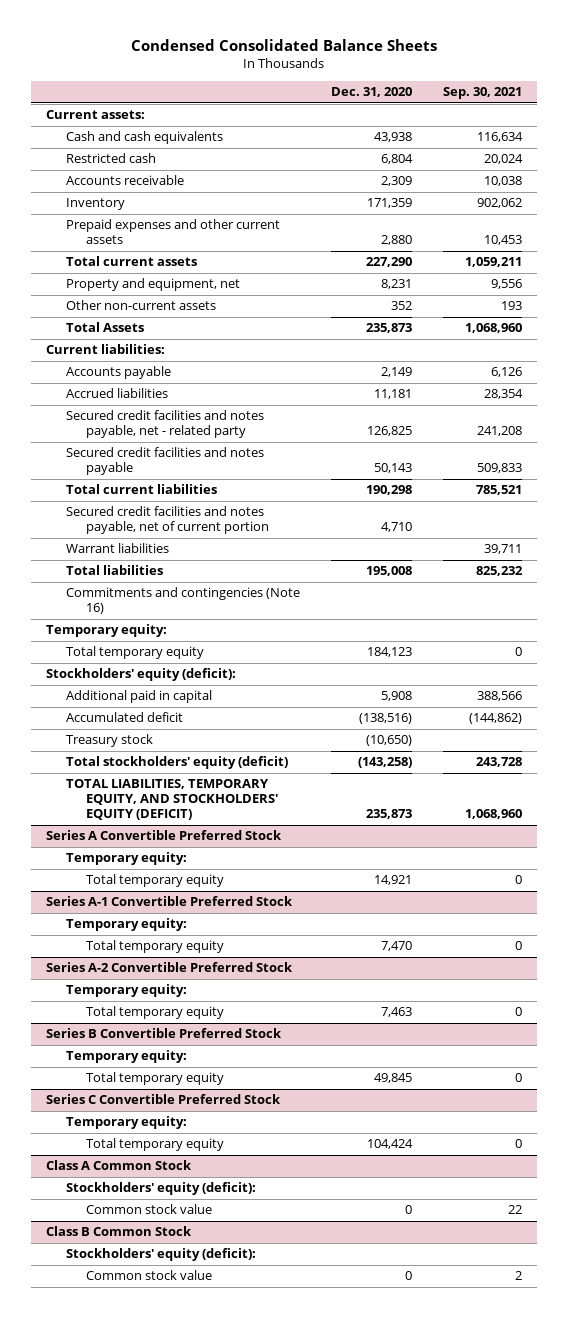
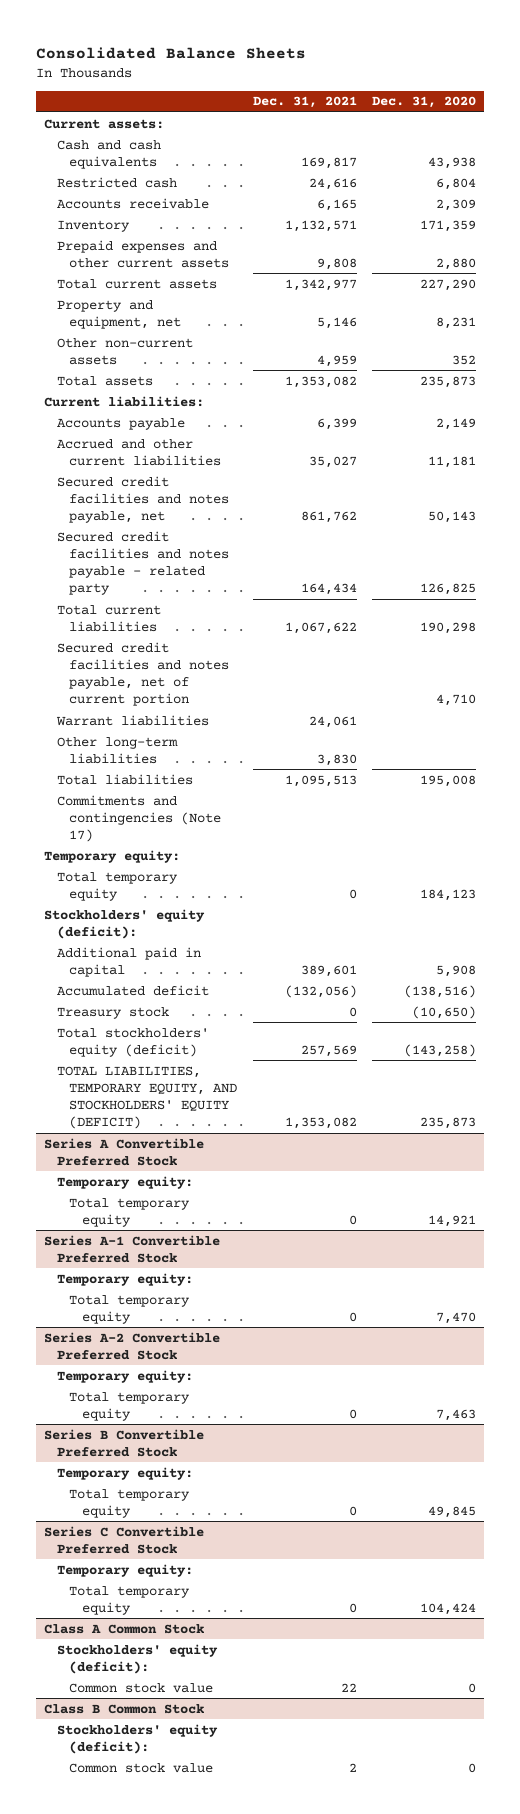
- Condensed Consolidated Balance Sheets
+ Consolidated Balance Sheets
- | Dec. 31, 2020 | Sep. 30, 2021
+ | Dec. 31, 2021 | Dec. 31, 2020
- Total Assets | 235,873 | 1,068,960
+ Total assets | 1,353,082 | 235,873
- Accrued liabilities | 11,181 | 28,354
- Secured credit facilities and notes payable, net - related party | 126,825 | 241,208
- Secured credit facilities and notes payable | 50,143 | 509,833
+ Accrued and other current liabilities | 35,027 | 11,181
+ Secured credit facilities and notes payable, net | 861,762 | 50,143
+ Secured credit facilities and notes payable - related party | 164,434 | 126,825
+ Other long-term liabilities | 3,830 |
- Commitments and contingencies (Note 16)
+ Commitments and contingencies (Note 17)

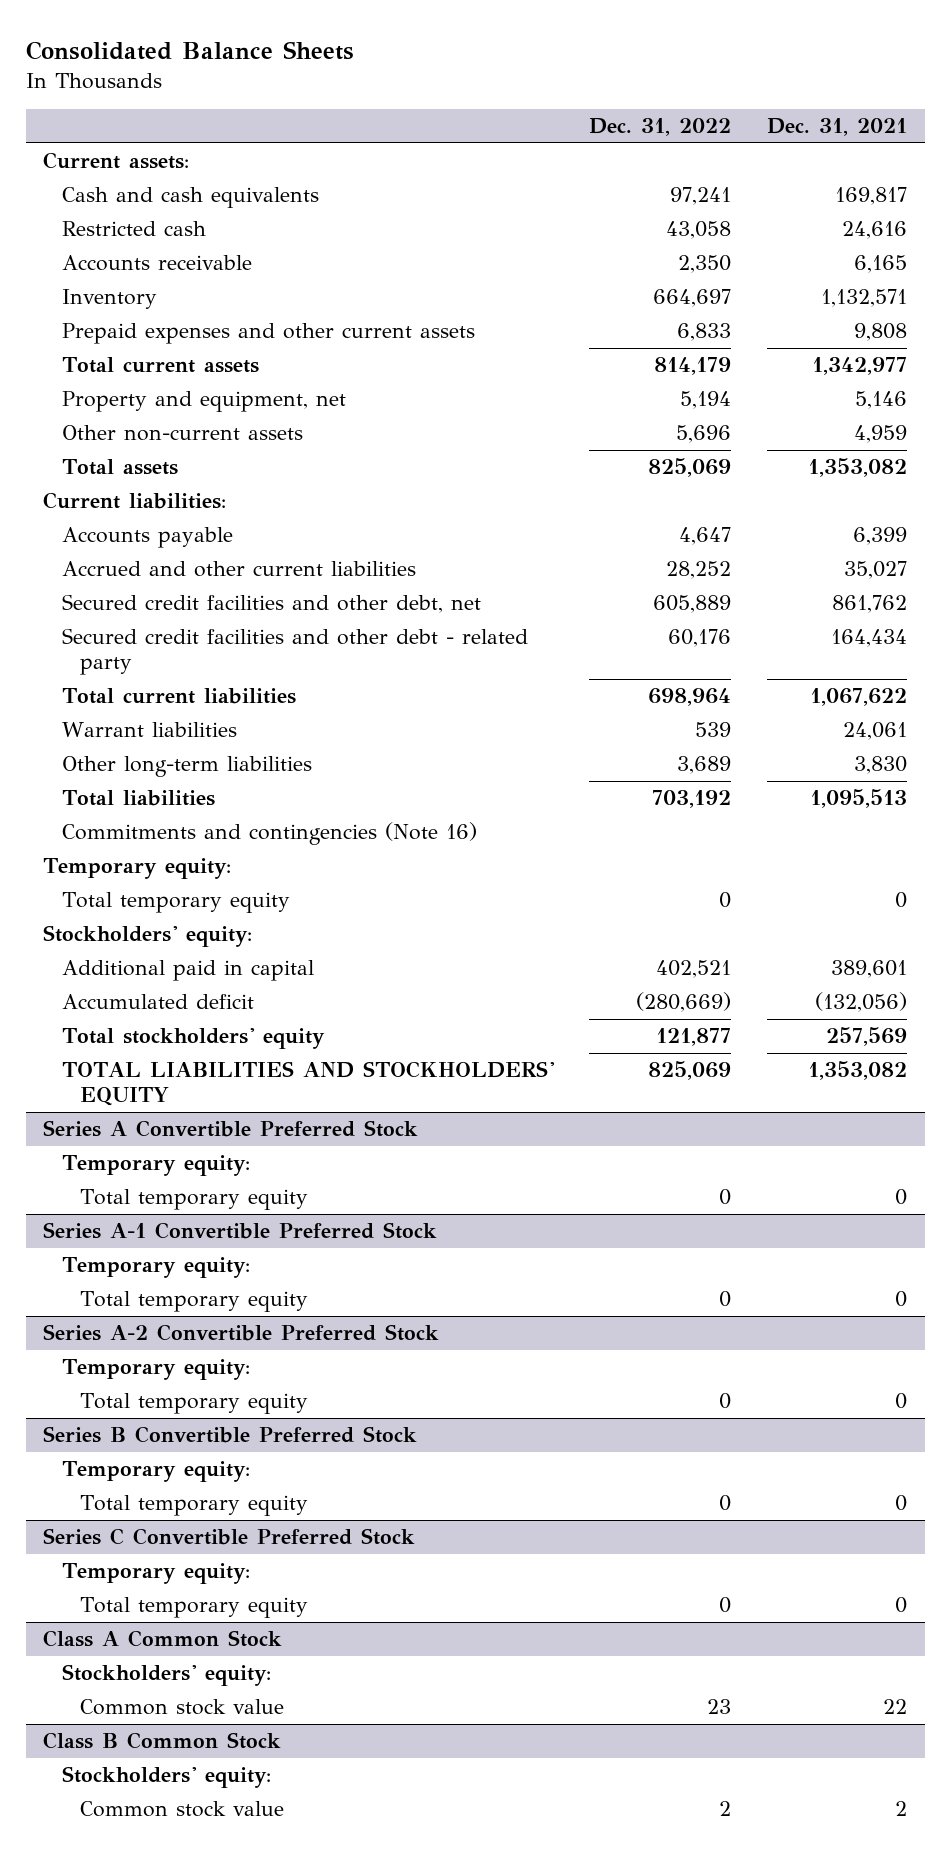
- | Dec. 31, 2021 | Dec. 31, 2020
+ | Dec. 31, 2022 | Dec. 31, 2021
- Secured credit facilities and notes payable, net | 861,762 | 50,143
- Secured credit facilities and notes payable - related party | 164,434 | 126,825
+ Secured credit facilities and other debt, net | 605,889 | 861,762
+ Secured credit facilities and other debt - related party | 60,176 | 164,434
- Secured credit facilities and notes payable, net of current portion | | 4,710
- Commitments and contingencies (Note 17)
+ Commitments and contingencies (Note 16)
- Stockholders' equity (deficit):
+ Stockholders' equity:
- Treasury stock | 0 | (10,650)
- Total stockholders' equity (deficit) | 257,569 | (143,258)
- TOTAL LIABILITIES, TEMPORARY EQUITY, AND STOCKHOLDERS' EQUITY (DEFICIT) | 1,353,082 | 235,873
+ Total stockholders' equity | 121,877 | 257,569
+ TOTAL LIABILITIES AND STOCKHOLDERS' EQUITY | 825,069 | 1,353,082
@ Class A Common Stock
- Stockholders' equity (deficit):
+ Stockholders' equity:
@ Class B Common Stock
- Stockholders' equity (deficit):
+ Stockholders' equity:

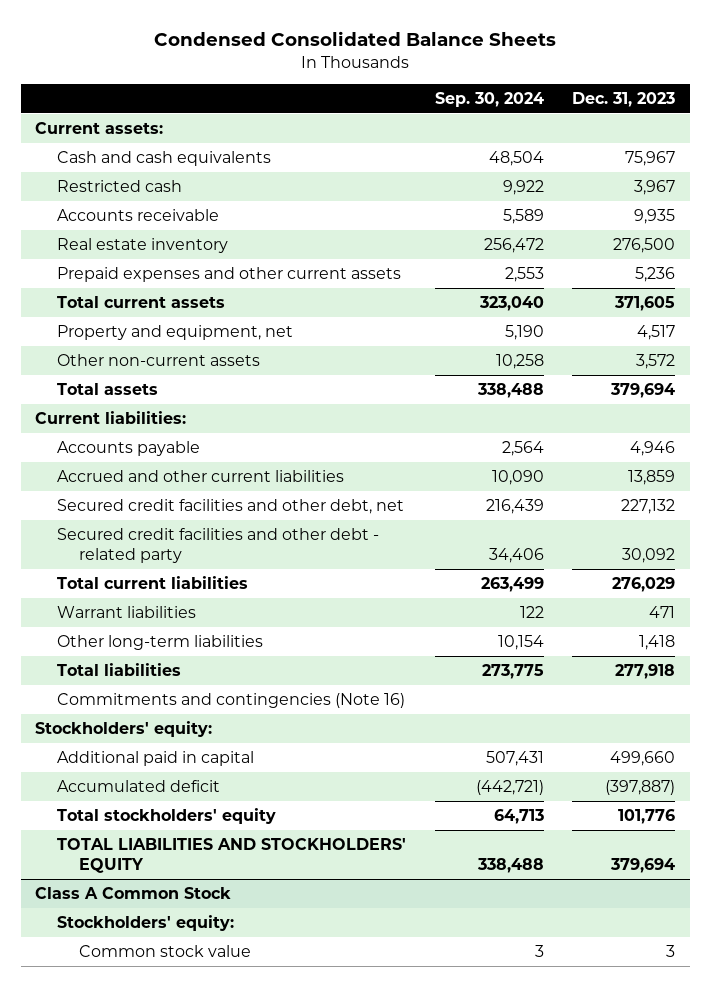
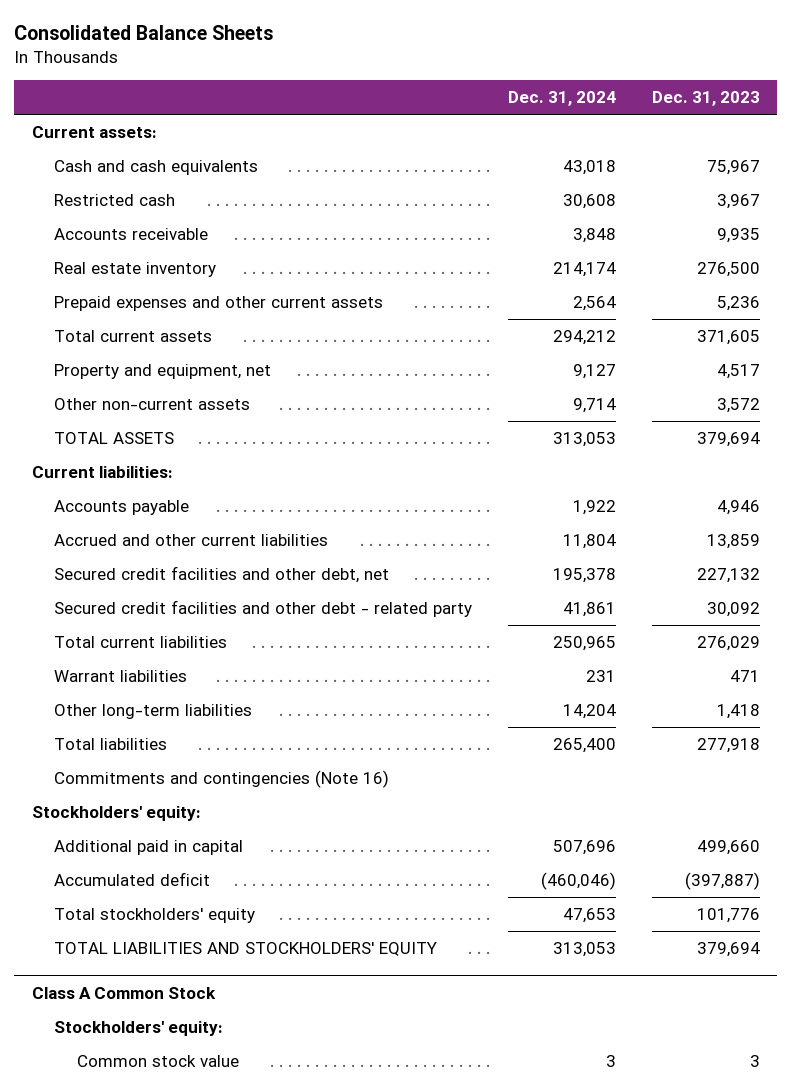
- Condensed Consolidated Balance Sheets
+ Consolidated Balance Sheets
- | Sep. 30, 2024 | Dec. 31, 2023
+ | Dec. 31, 2024 | Dec. 31, 2023
- Total assets | 338,488 | 379,694
+ TOTAL ASSETS | 313,053 | 379,694

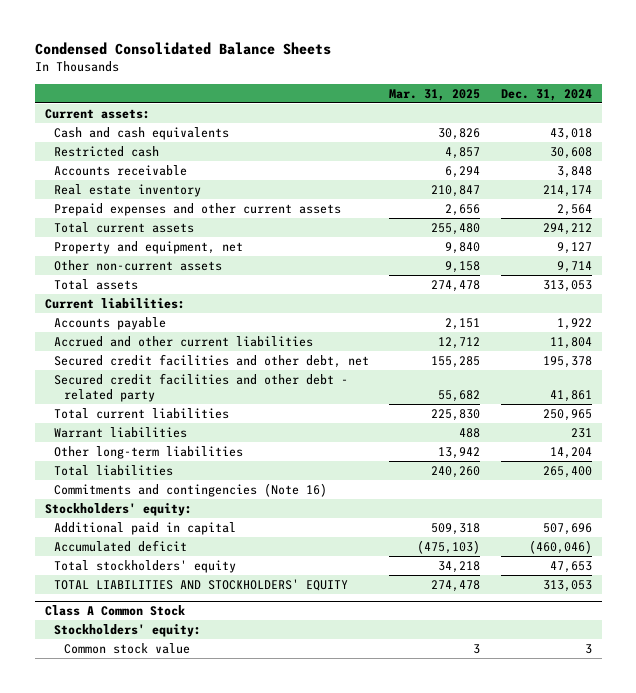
- Consolidated Balance Sheets
+ Condensed Consolidated Balance Sheets
- | Dec. 31, 2024 | Dec. 31, 2023
+ | Mar. 31, 2025 | Dec. 31, 2024
- TOTAL ASSETS | 313,053 | 379,694
+ Total assets | 274,478 | 313,053

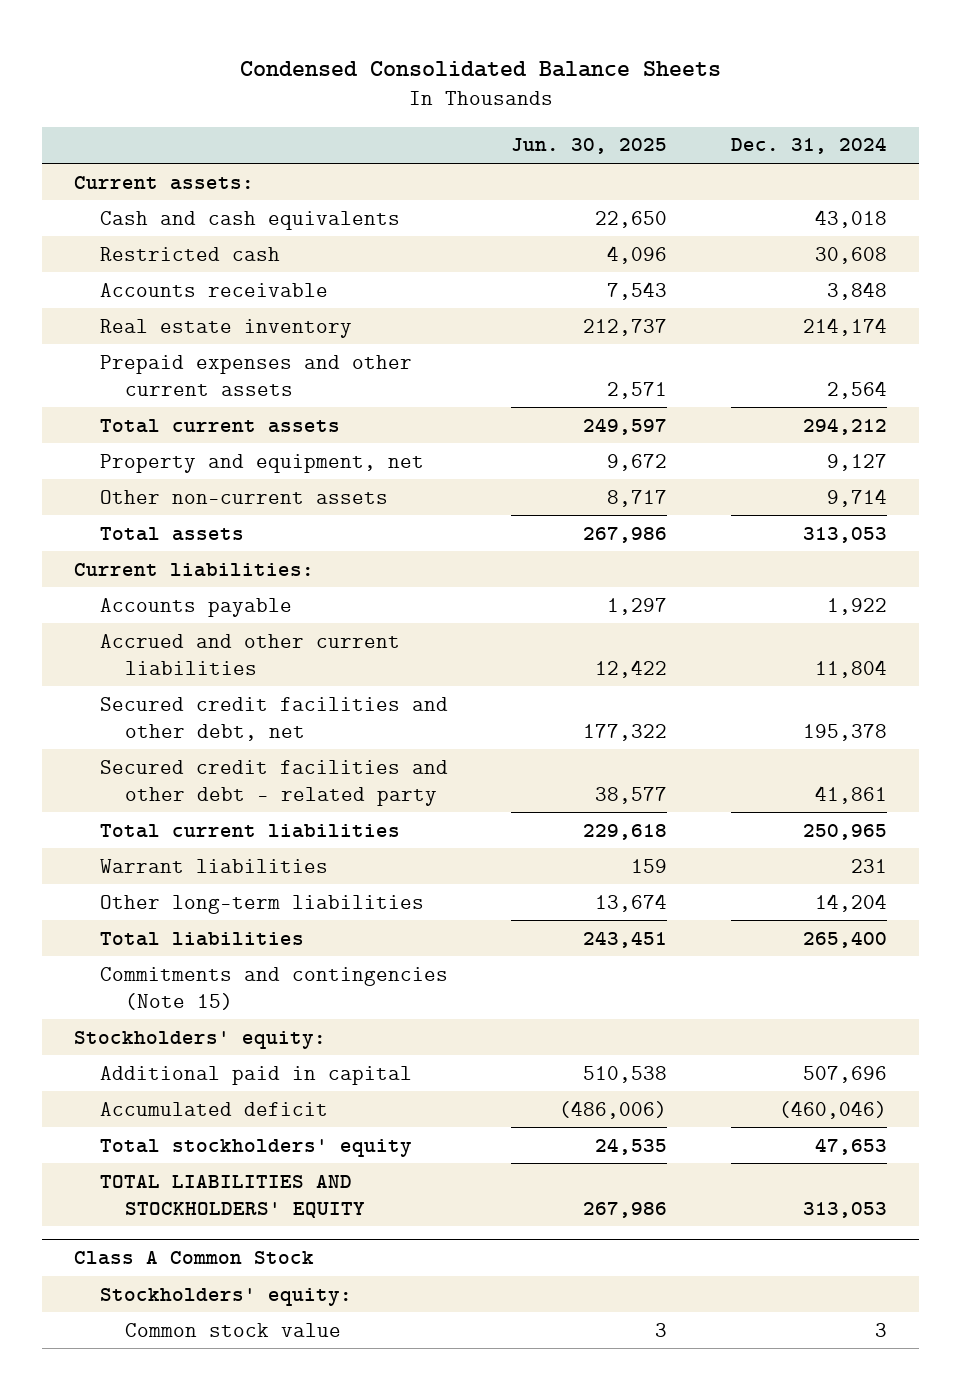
- | Mar. 31, 2025 | Dec. 31, 2024
+ | Jun. 30, 2025 | Dec. 31, 2024
- Commitments and contingencies (Note 16)
+ Commitments and contingencies (Note 15)

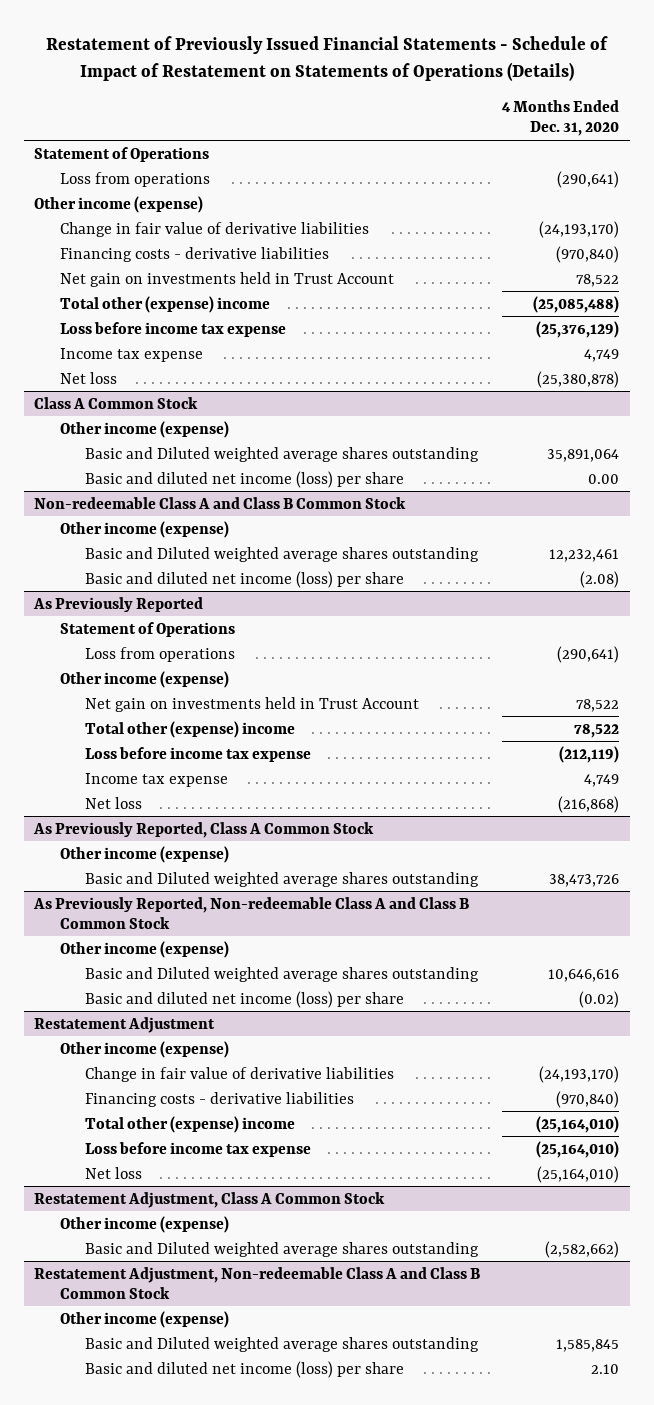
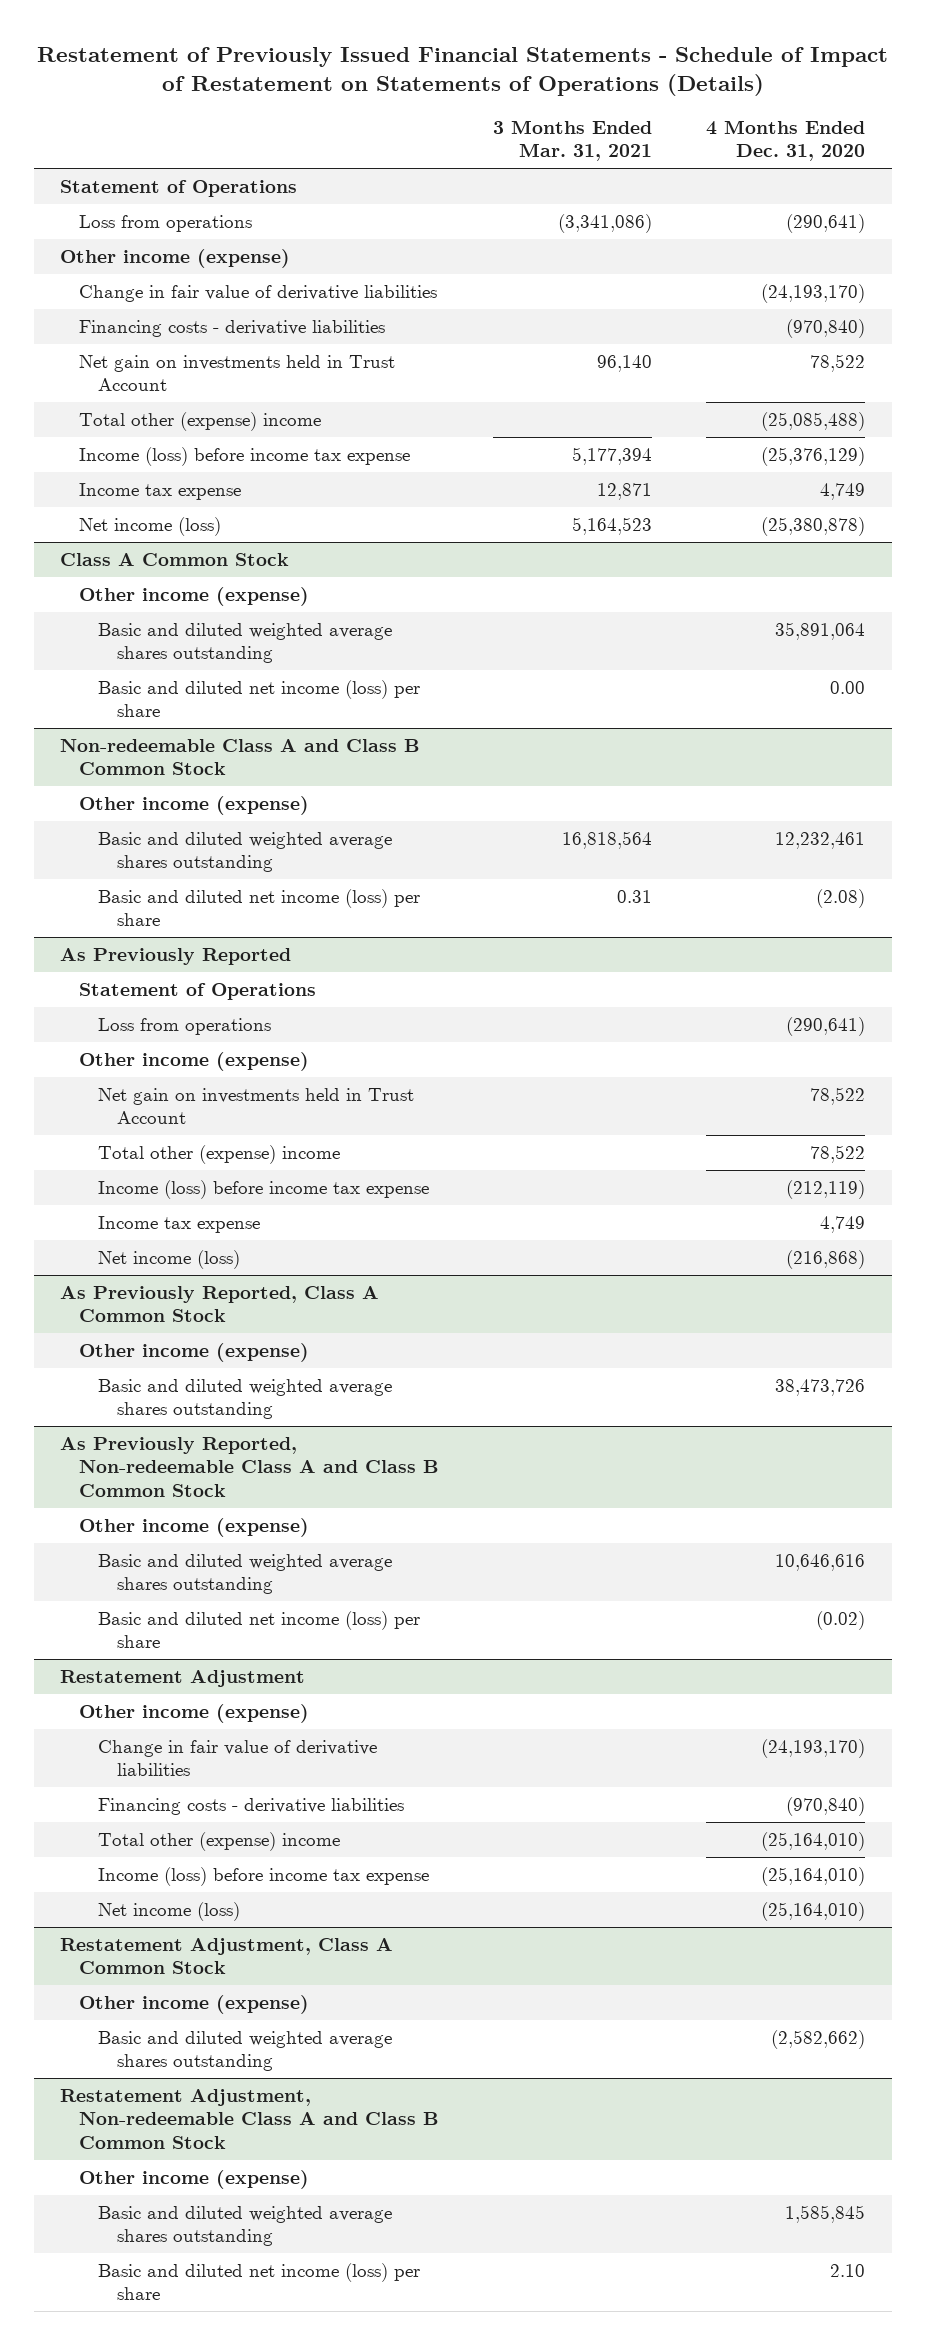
- | 4 Months Ended Dec. 31, 2020
+ | 3 Months Ended Mar. 31, 2021 | 4 Months Ended Dec. 31, 2020
- Loss before income tax expense | (25,376,129)
+ Income (loss) before income tax expense | 5,177,394 | (25,376,129)
- Net loss | (25,380,878)
+ Net income (loss) | 5,164,523 | (25,380,878)
@ Class A Common Stock
- Basic and Diluted weighted average shares outstanding | 35,891,064
+ Basic and diluted weighted average shares outstanding | | 35,891,064
@ Non-redeemable Class A and Class B Common Stock
- Basic and Diluted weighted average shares outstanding | 12,232,461
+ Basic and diluted weighted average shares outstanding | 16,818,564 | 12,232,461
@ As Previously Reported
- Loss before income tax expense | (212,119)
+ Income (loss) before income tax expense | | (212,119)
- Net loss | (216,868)
+ Net income (loss) | | (216,868)
@ As Previously Reported, Class A Common Stock
- Basic and Diluted weighted average shares outstanding | 38,473,726
+ Basic and diluted weighted average shares outstanding | | 38,473,726
@ As Previously Reported, Non-redeemable Class A and Class B Common Stock
- Basic and Diluted weighted average shares outstanding | 10,646,616
+ Basic and diluted weighted average shares outstanding | | 10,646,616
@ Restatement Adjustment
- Loss before income tax expense | (25,164,010)
- Net loss | (25,164,010)
+ Income (loss) before income tax expense | | (25,164,010)
+ Net income (loss) | | (25,164,010)
@ Restatement Adjustment, Class A Common Stock
- Basic and Diluted weighted average shares outstanding | (2,582,662)
+ Basic and diluted weighted average shares outstanding | | (2,582,662)
@ Restatement Adjustment, Non-redeemable Class A and Class B Common Stock
- Basic and Diluted weighted average shares outstanding | 1,585,845
+ Basic and diluted weighted average shares outstanding | | 1,585,845

